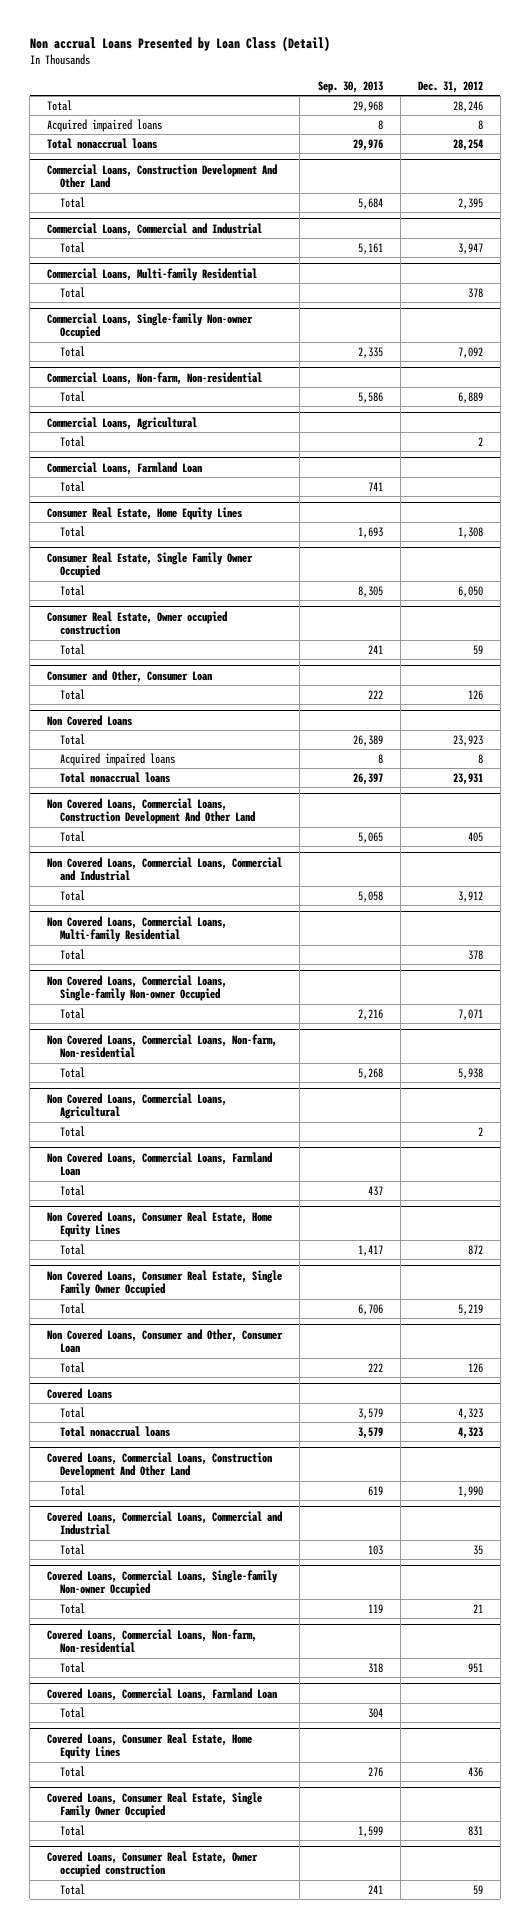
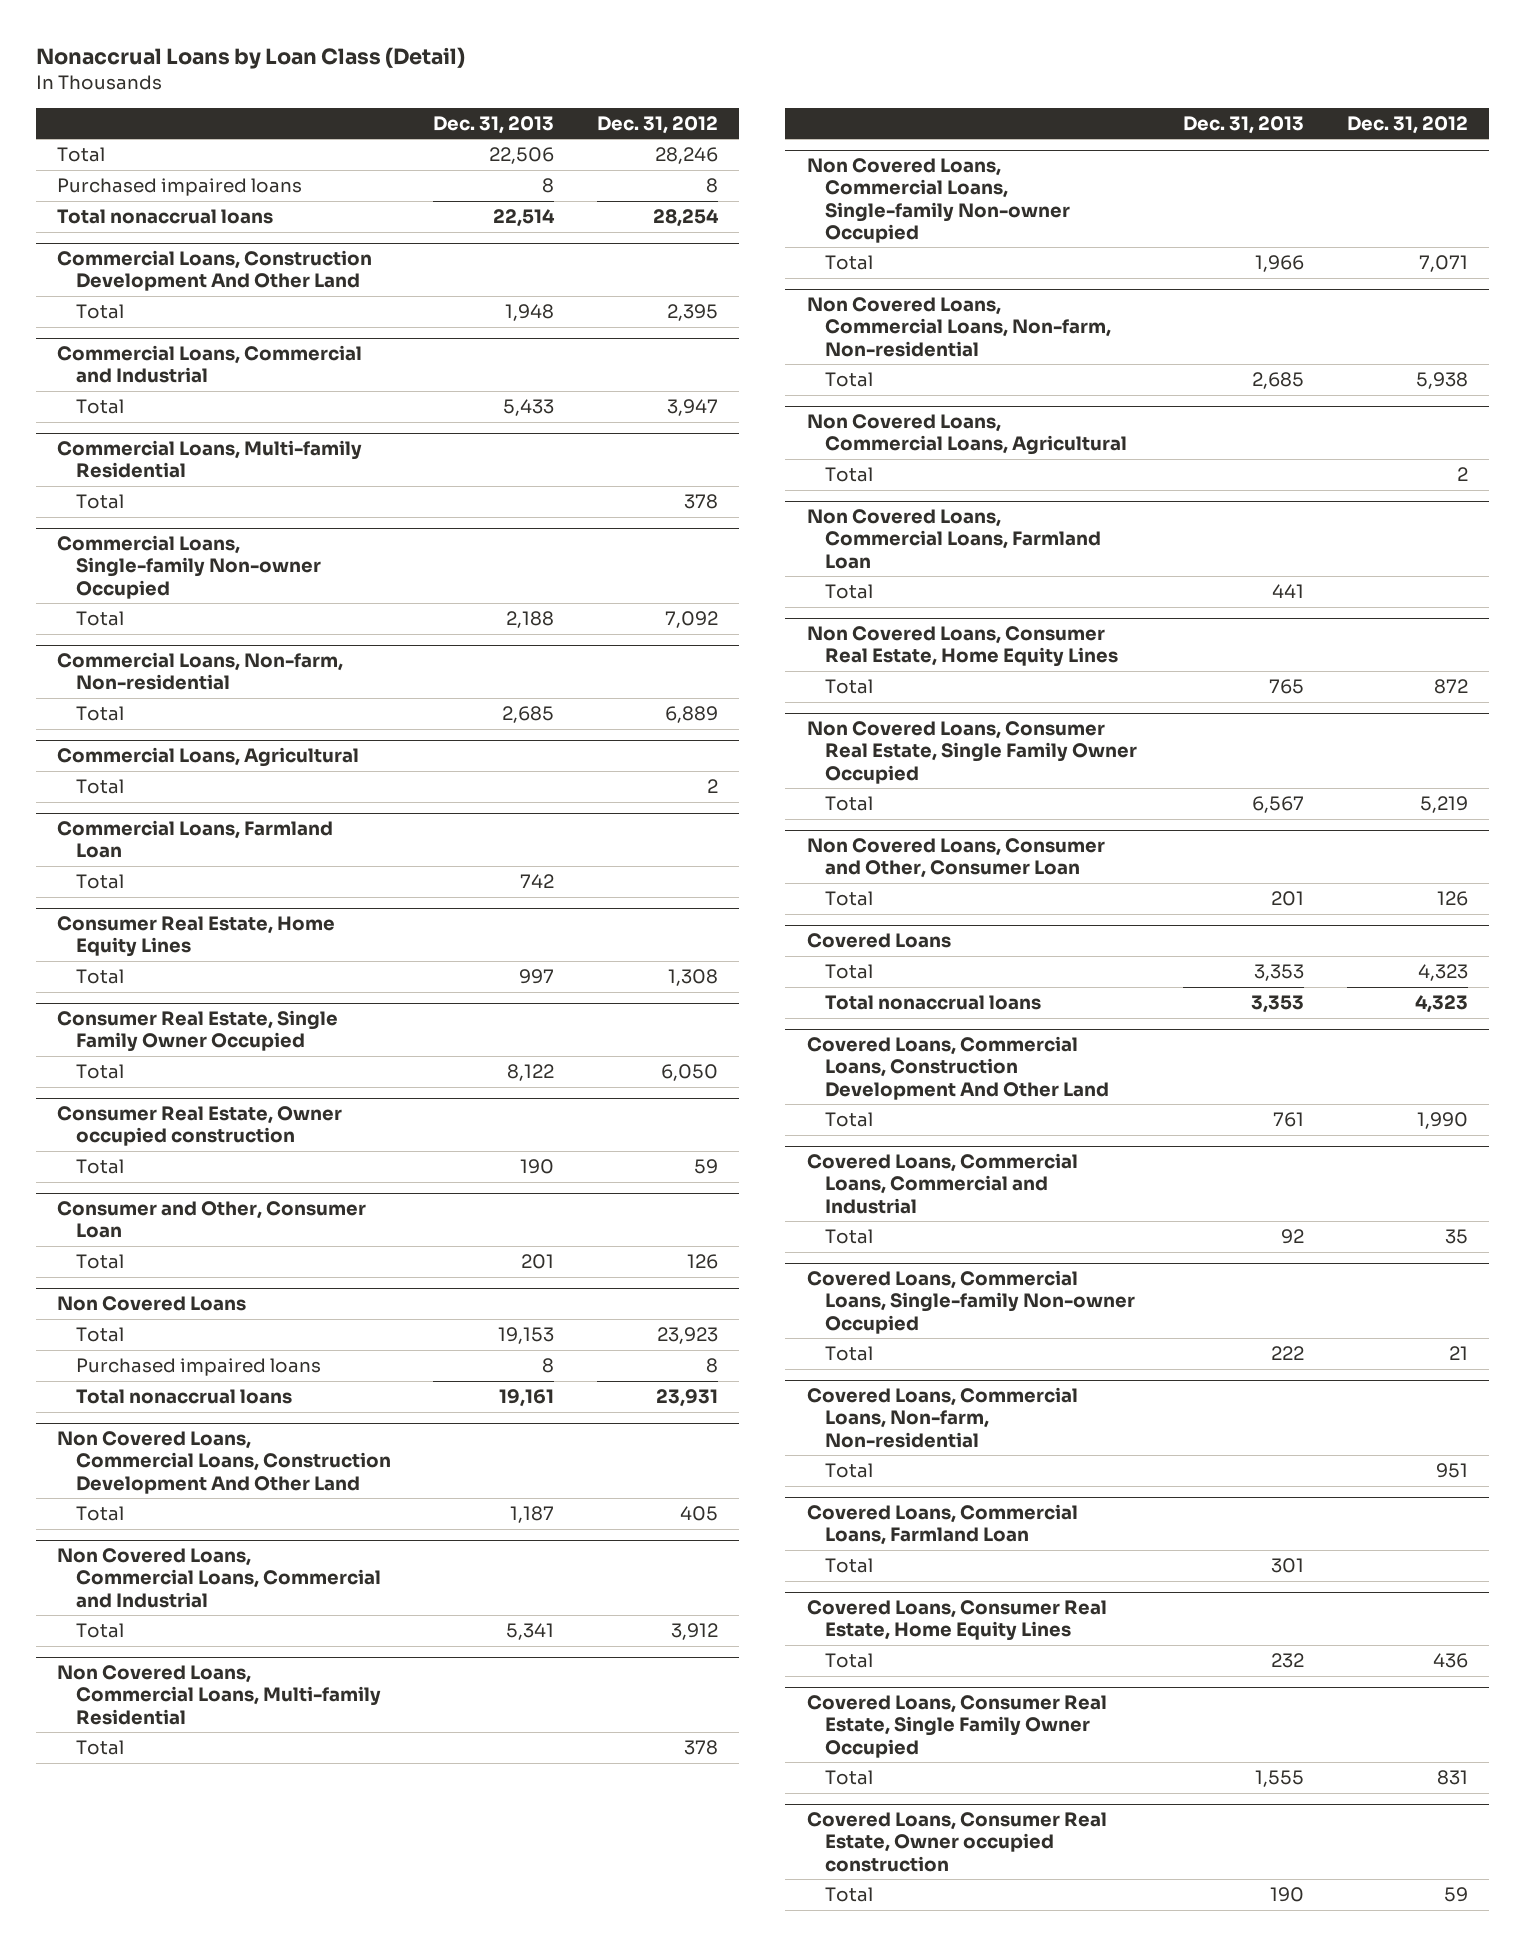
- Non accrual Loans Presented by Loan Class (Detail)
+ Nonaccrual Loans by Loan Class (Detail)
- | Sep. 30, 2013 | Dec. 31, 2012
+ | Dec. 31, 2013 | Dec. 31, 2012
- Acquired impaired loans | 8 | 8
+ Purchased impaired loans | 8 | 8
@ Non Covered Loans
- Acquired impaired loans | 8 | 8
+ Purchased impaired loans | 8 | 8

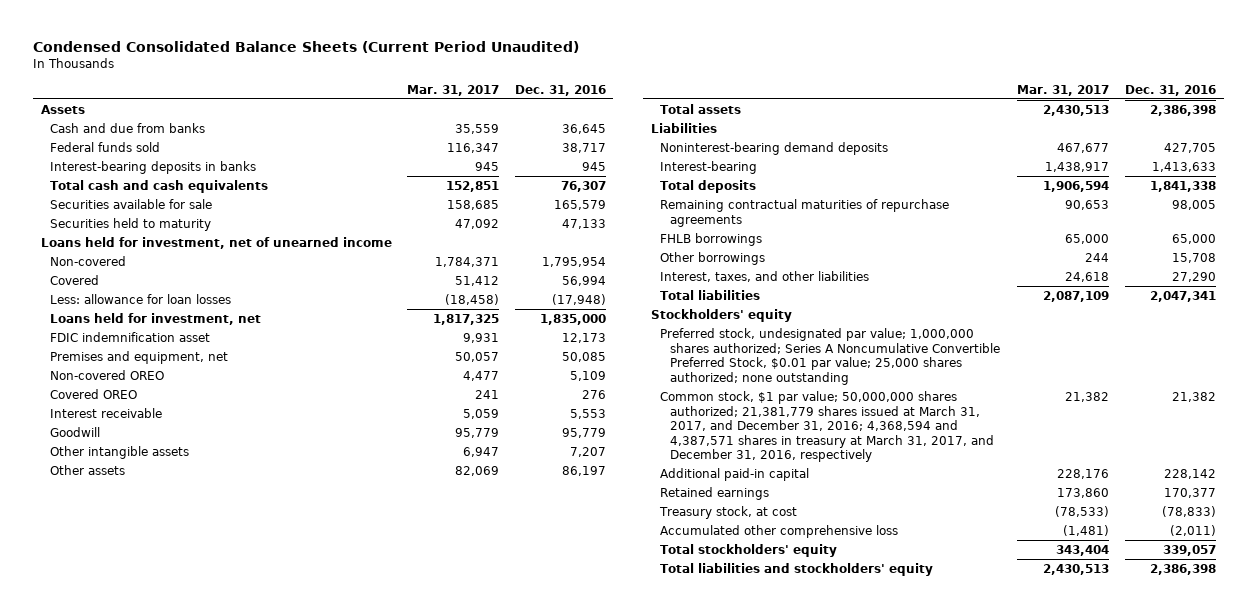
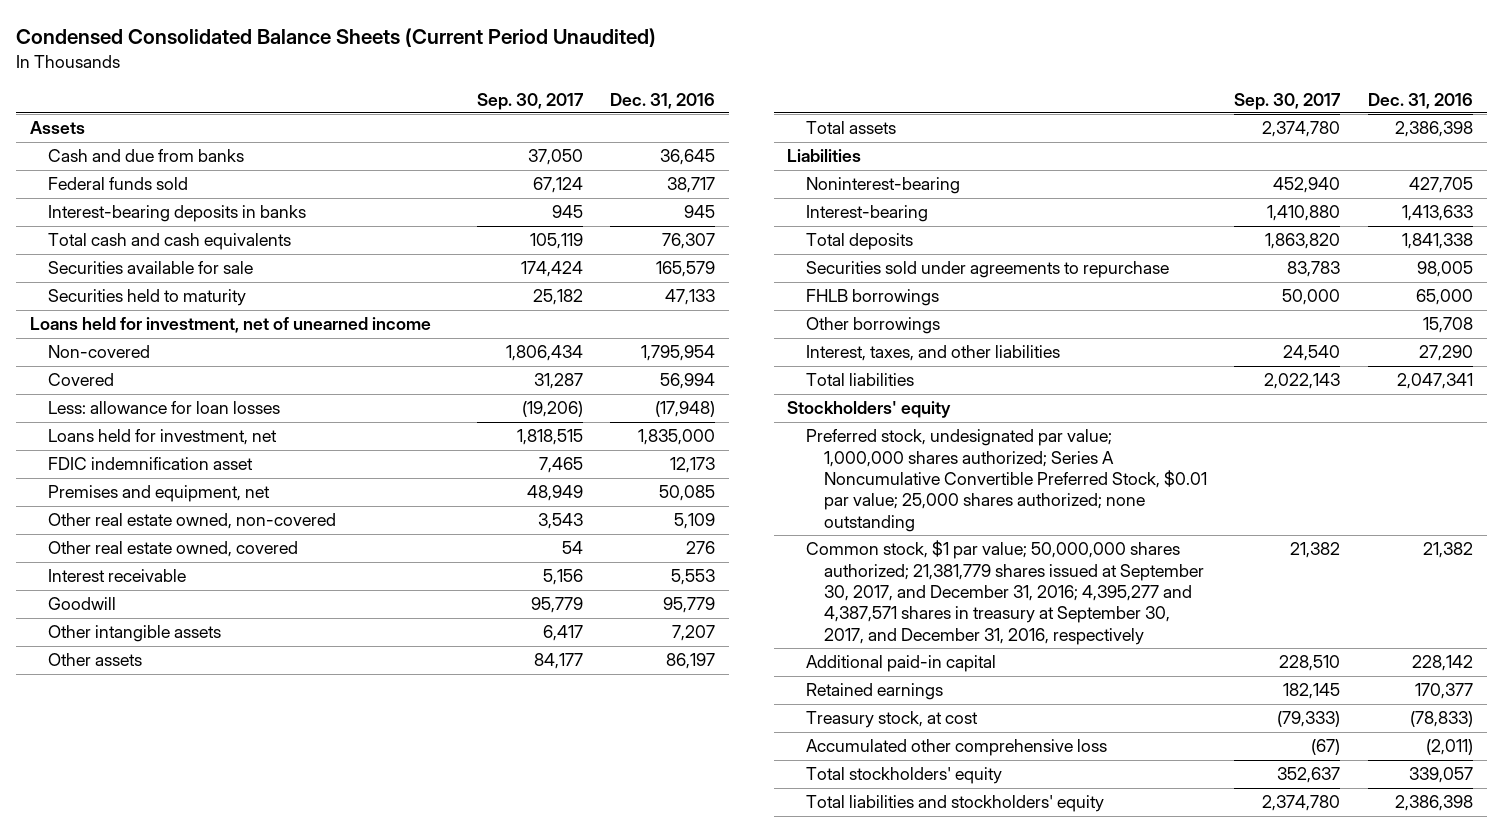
- | Mar. 31, 2017 | Dec. 31, 2016
+ | Sep. 30, 2017 | Dec. 31, 2016
- Non-covered OREO | 4,477 | 5,109
- Covered OREO | 241 | 276
+ Other real estate owned, non-covered | 3,543 | 5,109
+ Other real estate owned, covered | 54 | 276
- Noninterest-bearing demand deposits | 467,677 | 427,705
+ Noninterest-bearing | 452,940 | 427,705
- Remaining contractual maturities of repurchase agreements | 90,653 | 98,005
+ Securities sold under agreements to repurchase | 83,783 | 98,005
- Common stock, $1 par value; 50,000,000 shares authorized; 21,381,779 shares issued at March 31, 2017, and December 31, 2016; 4,368,594 and 4,387,571 shares in treasury at March 31, 2017, and December 31, 2016, respectively | 21,382 | 21,382
+ Common stock, $1 par value; 50,000,000 shares authorized; 21,381,779 shares issued at September 30, 2017, and December 31, 2016; 4,395,277 and 4,387,571 shares in treasury at September 30, 2017, and December 31, 2016, respectively | 21,382 | 21,382

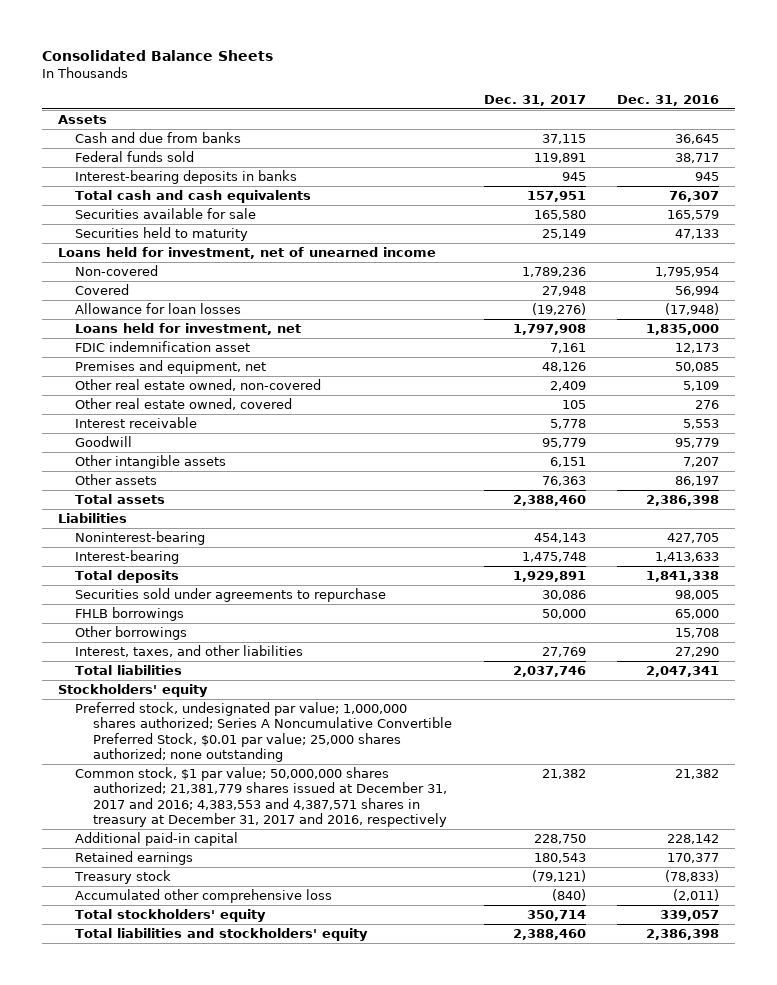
- Condensed Consolidated Balance Sheets (Current Period Unaudited)
+ Consolidated Balance Sheets
- | Sep. 30, 2017 | Dec. 31, 2016
+ | Dec. 31, 2017 | Dec. 31, 2016
- Less: allowance for loan losses | (19,206) | (17,948)
+ Allowance for loan losses | (19,276) | (17,948)
- Common stock, $1 par value; 50,000,000 shares authorized; 21,381,779 shares issued at September 30, 2017, and December 31, 2016; 4,395,277 and 4,387,571 shares in treasury at September 30, 2017, and December 31, 2016, respectively | 21,382 | 21,382
+ Common stock, $1 par value; 50,000,000 shares authorized; 21,381,779 shares issued at December 31, 2017 and 2016; 4,383,553 and 4,387,571 shares in treasury at December 31, 2017 and 2016, respectively | 21,382 | 21,382
- Treasury stock, at cost | (79,333) | (78,833)
+ Treasury stock | (79,121) | (78,833)

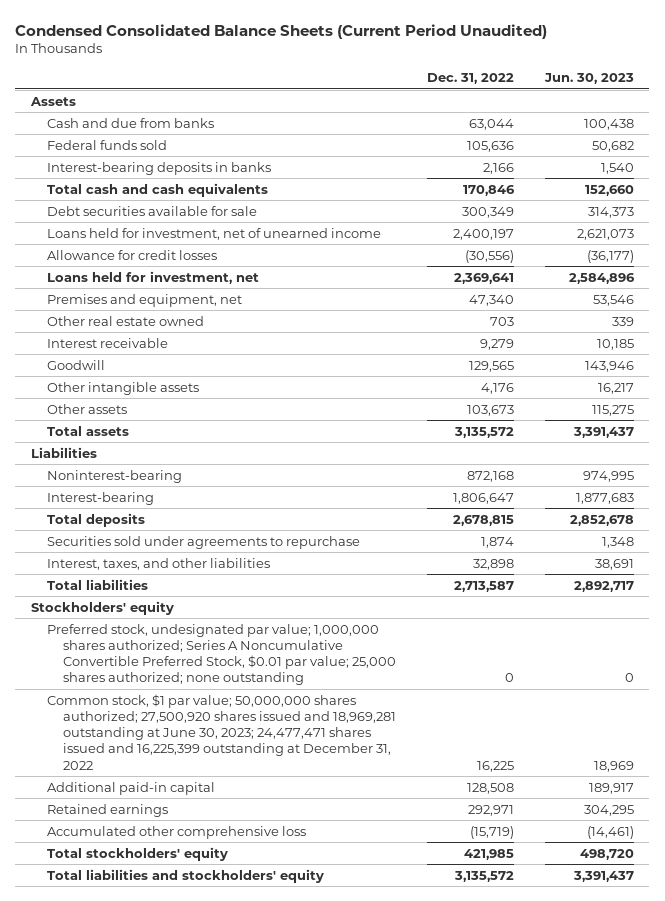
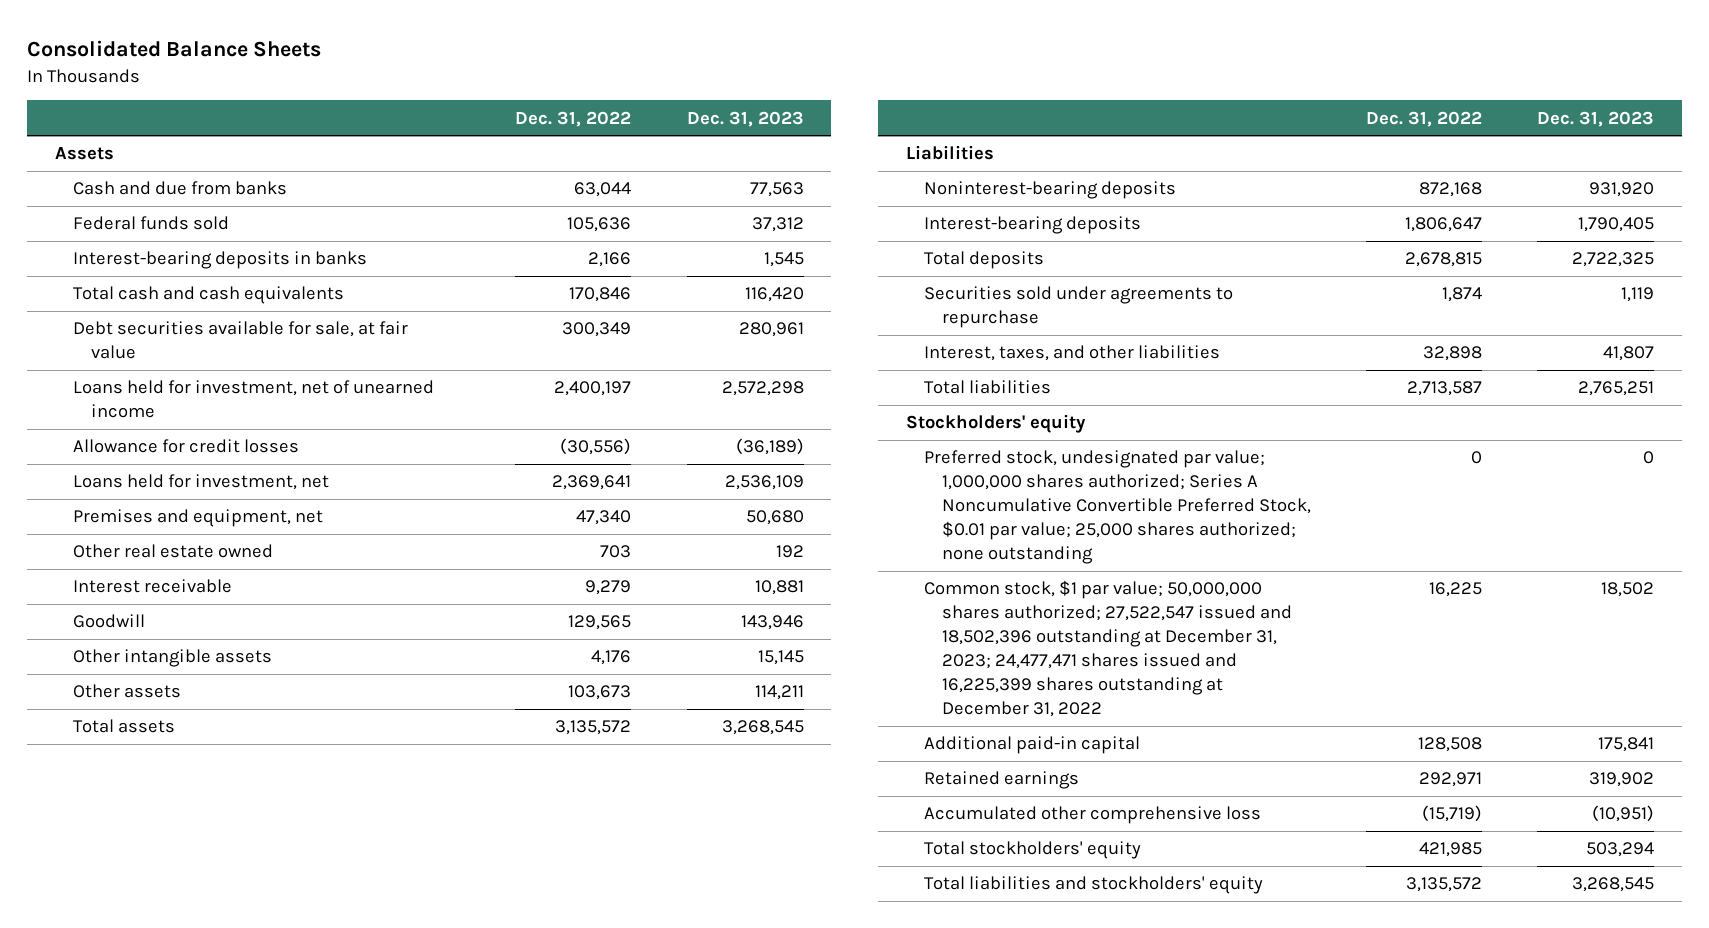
- Condensed Consolidated Balance Sheets (Current Period Unaudited)
+ Consolidated Balance Sheets
- | Dec. 31, 2022 | Jun. 30, 2023
+ | Dec. 31, 2022 | Dec. 31, 2023
- Debt securities available for sale | 300,349 | 314,373
+ Debt securities available for sale, at fair value | 300,349 | 280,961
- Noninterest-bearing | 872,168 | 974,995
- Interest-bearing | 1,806,647 | 1,877,683
+ Noninterest-bearing deposits | 872,168 | 931,920
+ Interest-bearing deposits | 1,806,647 | 1,790,405
- Common stock, $1 par value; 50,000,000 shares authorized; 27,500,920 shares issued and 18,969,281 outstanding at June 30, 2023; 24,477,471 shares issued and 16,225,399 outstanding at December 31, 2022 | 16,225 | 18,969
+ Common stock, $1 par value; 50,000,000 shares authorized; 27,522,547 issued and 18,502,396 outstanding at December 31, 2023; 24,477,471 shares issued and 16,225,399 shares outstanding at December 31, 2022 | 16,225 | 18,502

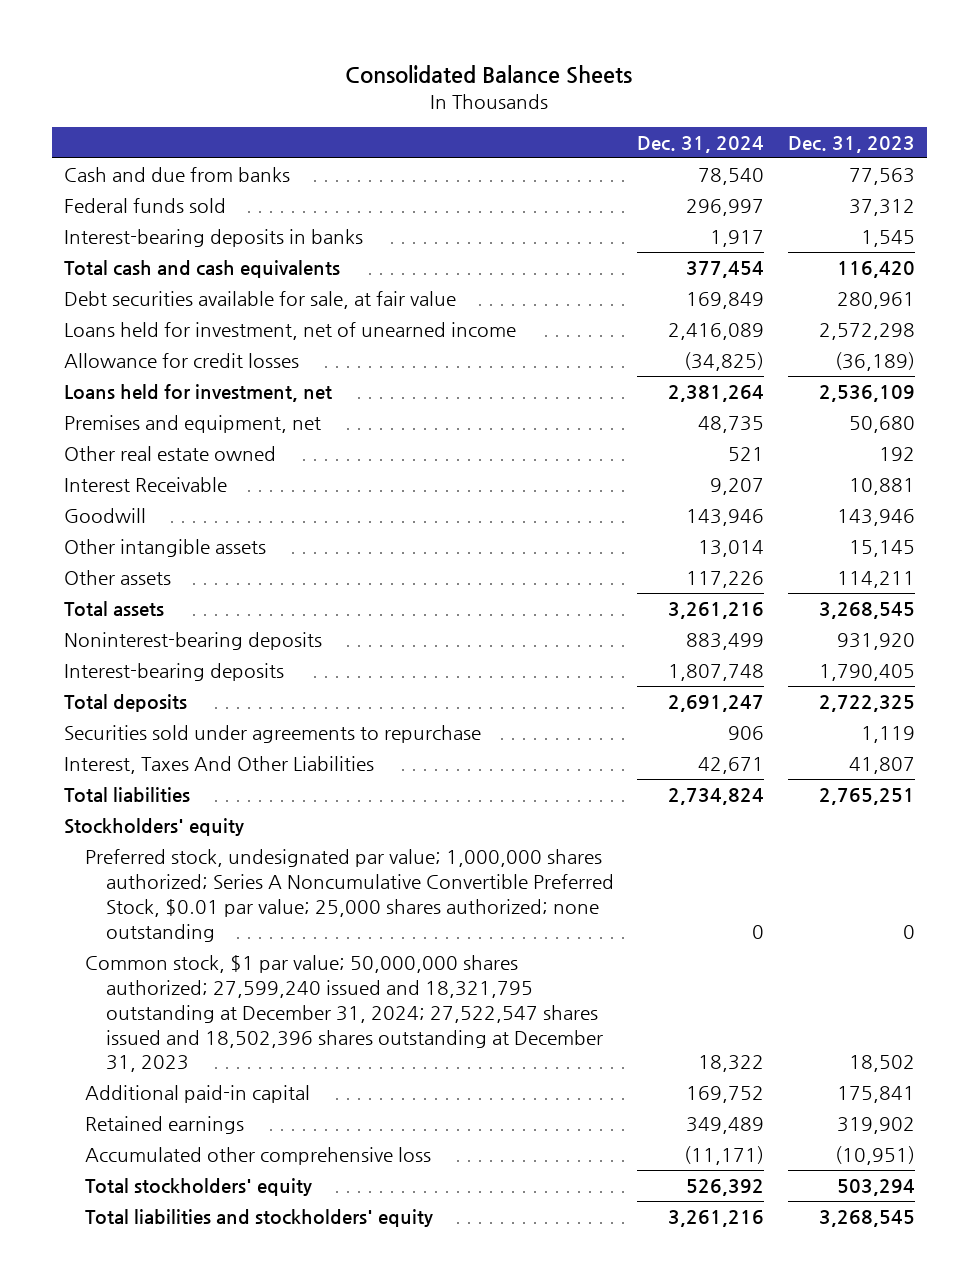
- | Dec. 31, 2022 | Dec. 31, 2023
+ | Dec. 31, 2024 | Dec. 31, 2023
- Assets
- Interest receivable | 9,279 | 10,881
+ Interest Receivable | 9,207 | 10,881
- Liabilities
- Interest, taxes, and other liabilities | 32,898 | 41,807
+ Interest, Taxes And Other Liabilities | 42,671 | 41,807
- Common stock, $1 par value; 50,000,000 shares authorized; 27,522,547 issued and 18,502,396 outstanding at December 31, 2023; 24,477,471 shares issued and 16,225,399 shares outstanding at December 31, 2022 | 16,225 | 18,502
+ Common stock, $1 par value; 50,000,000 shares authorized; 27,599,240 issued and 18,321,795 outstanding at December 31, 2024; 27,522,547 shares issued and 18,502,396 shares outstanding at December 31, 2023 | 18,322 | 18,502

